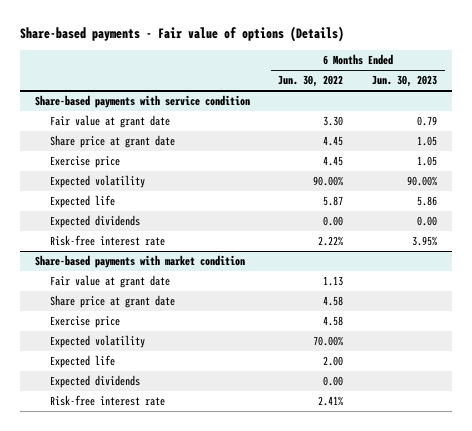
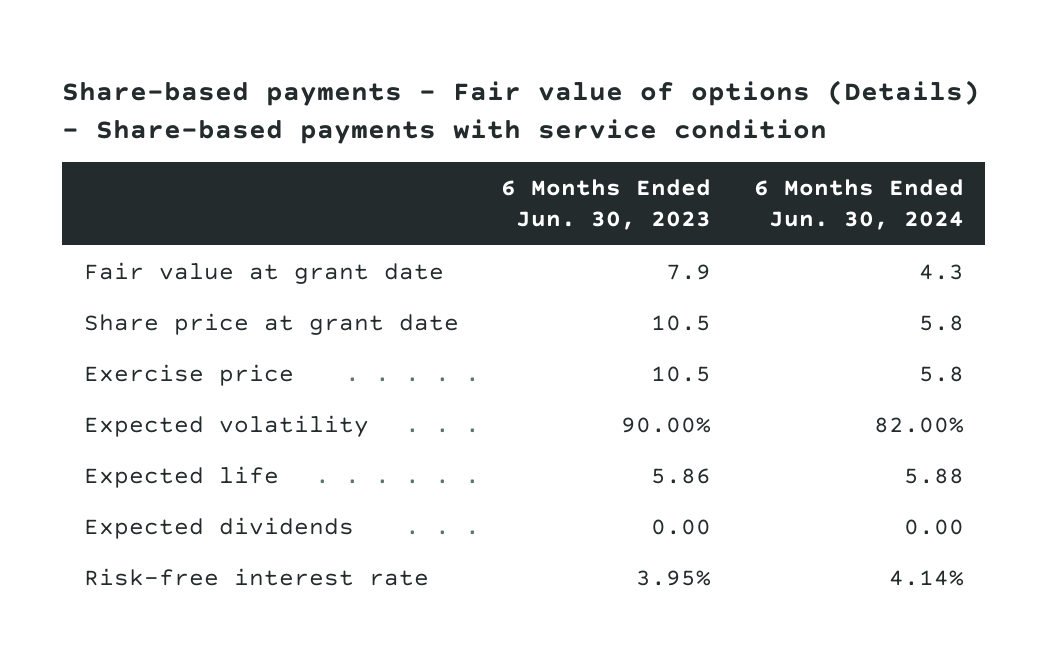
- Share-based payments - Fair value of options (Details)
+ Share-based payments - Fair value of options (Details) - Share-based payments with service condition
- | 6 Months Ended Jun. 30, 2022 | 6 Months Ended Jun. 30, 2023
+ | 6 Months Ended Jun. 30, 2023 | 6 Months Ended Jun. 30, 2024
- Share-based payments with service condition
- Fair value at grant date | 3.30 | 0.79
- Share price at grant date | 4.45 | 1.05
- Exercise price | 4.45 | 1.05
+ Fair value at grant date | 7.9 | 4.3
+ Share price at grant date | 10.5 | 5.8
+ Exercise price | 10.5 | 5.8
- Share-based payments with market condition
- Fair value at grant date | 1.13 |
- Share price at grant date | 4.58 |
- Exercise price | 4.58 |
- Expected volatility | 70.00% |
- Expected life | 2.00 |
- Expected dividends | 0.00 |
- Risk-free interest rate | 2.41% |

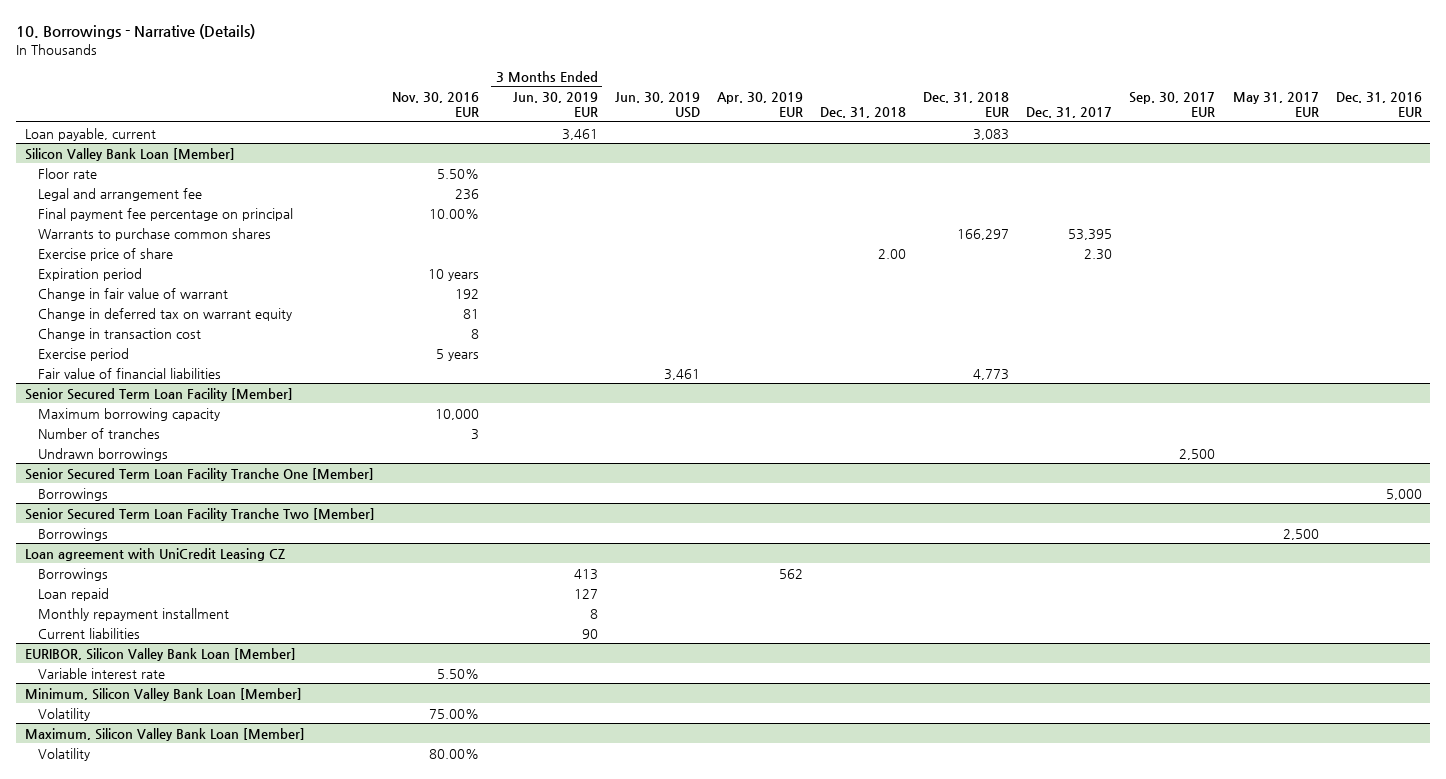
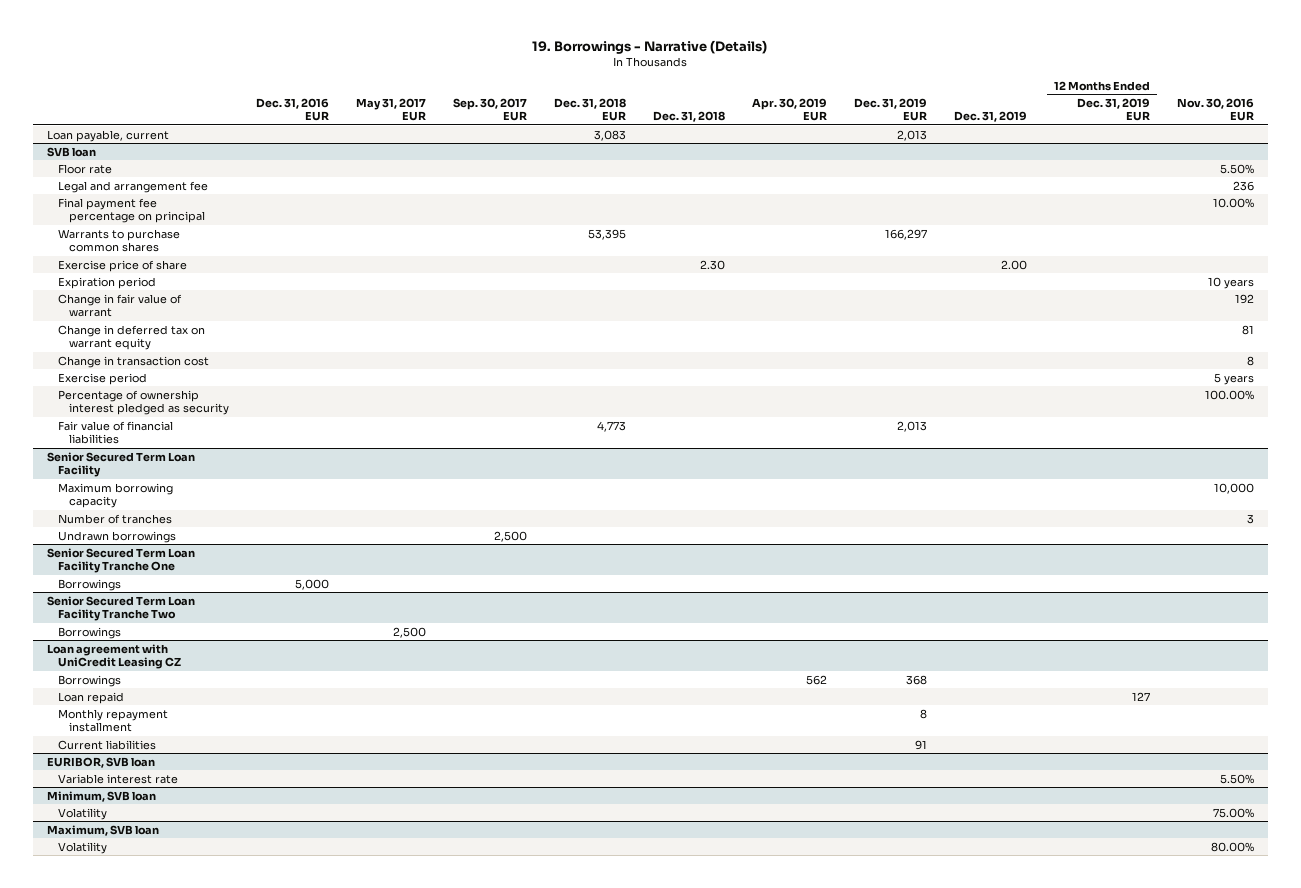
- 10. Borrowings - Narrative (Details)
+ 19. Borrowings - Narrative (Details)
- | Nov. 30, 2016 EUR | 3 Months Ended Jun. 30, 2019 EUR | Jun. 30, 2019 USD | Apr. 30, 2019 EUR | Dec. 31, 2018 | Dec. 31, 2018 EUR | Dec. 31, 2017 | Sep. 30, 2017 EUR | May 31, 2017 EUR | Dec. 31, 2016 EUR
+ | Dec. 31, 2016 EUR | May 31, 2017 EUR | Sep. 30, 2017 EUR | Dec. 31, 2018 EUR | Dec. 31, 2018 | Apr. 30, 2019 EUR | Dec. 31, 2019 EUR | Dec. 31, 2019 | 12 Months Ended Dec. 31, 2019 EUR | Nov. 30, 2016 EUR
- Silicon Valley Bank Loan [Member]
+ SVB loan
- Warrants to purchase common shares | | | | | | 166,297 | 53,395 | | |
- Exercise price of share | | | | | 2.00 | | 2.30 | | |
+ Warrants to purchase common shares | | | | 53,395 | | | 166,297 | | |
+ Exercise price of share | | | | | 2.30 | | | 2.00 | |
+ Percentage of ownership interest pledged as security | | | | | | | | | | 100.00%
- Senior Secured Term Loan Facility [Member]
+ Senior Secured Term Loan Facility
- Senior Secured Term Loan Facility Tranche One [Member]
+ Senior Secured Term Loan Facility Tranche One
- Senior Secured Term Loan Facility Tranche Two [Member]
+ Senior Secured Term Loan Facility Tranche Two
- EURIBOR, Silicon Valley Bank Loan [Member]
+ EURIBOR, SVB loan
- Minimum, Silicon Valley Bank Loan [Member]
+ Minimum, SVB loan
- Maximum, Silicon Valley Bank Loan [Member]
+ Maximum, SVB loan

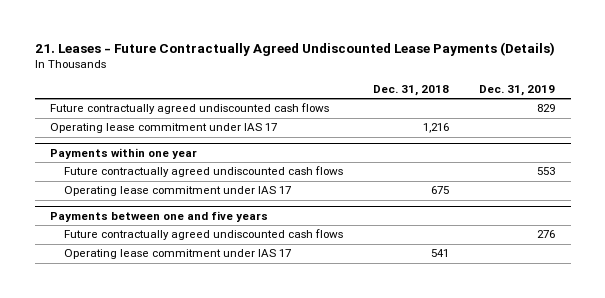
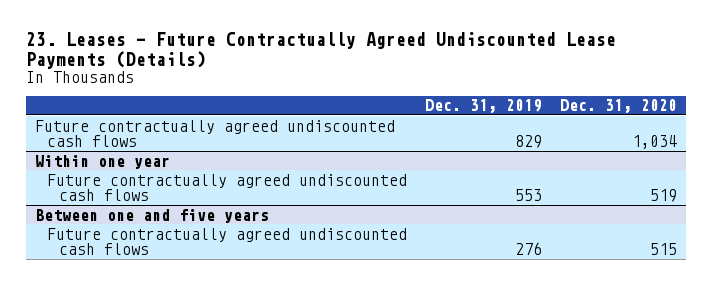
- 21. Leases - Future Contractually Agreed Undiscounted Lease Payments (Details)
+ 23. Leases - Future Contractually Agreed Undiscounted Lease Payments (Details)
- | Dec. 31, 2018 | Dec. 31, 2019
+ | Dec. 31, 2019 | Dec. 31, 2020
- Operating lease commitment under IAS 17 | 1,216 |
- Payments within one year
+ Within one year
- Operating lease commitment under IAS 17 | 675 |
- Payments between one and five years
+ Between one and five years
- Operating lease commitment under IAS 17 | 541 |

